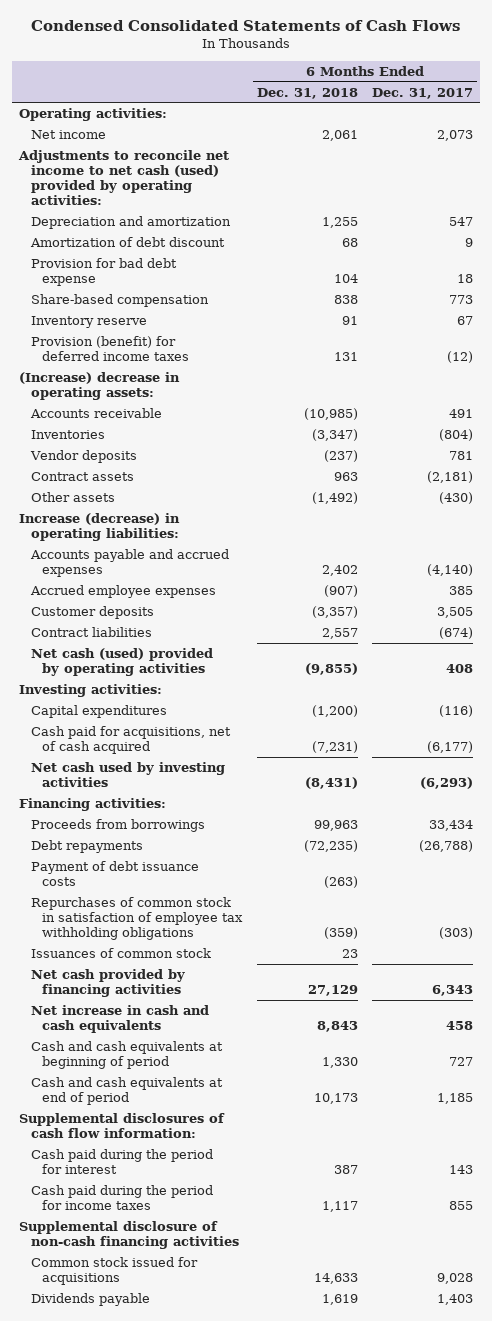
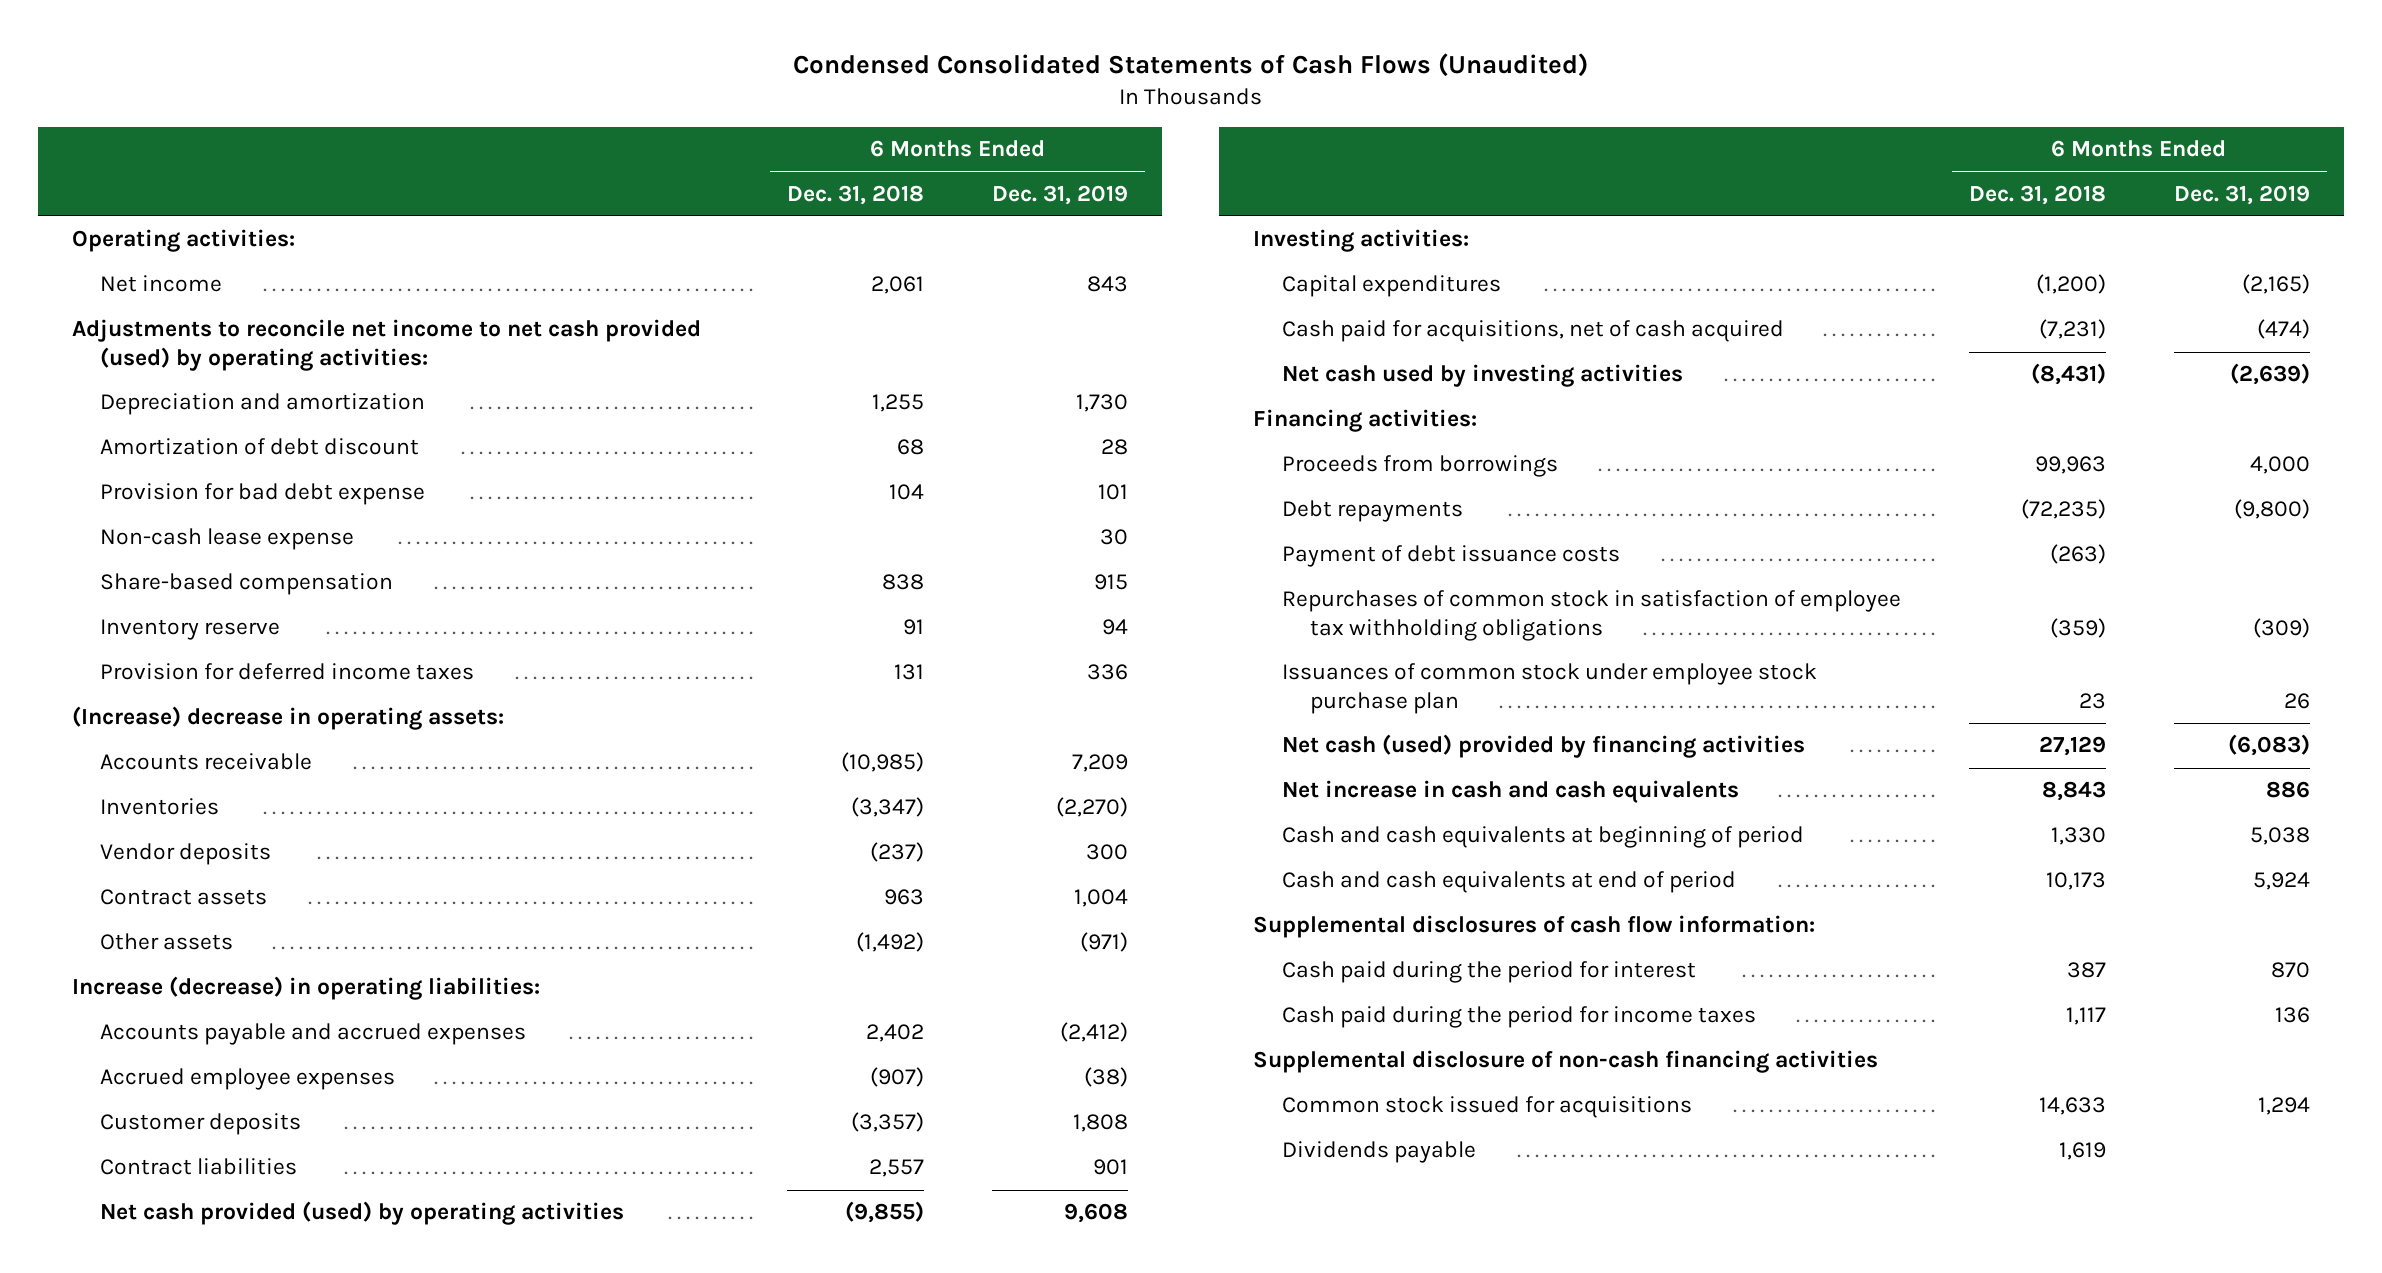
- Condensed Consolidated Statements of Cash Flows
+ Condensed Consolidated Statements of Cash Flows (Unaudited)
- | 6 Months Ended Dec. 31, 2018 | 6 Months Ended Dec. 31, 2017
+ | 6 Months Ended Dec. 31, 2018 | 6 Months Ended Dec. 31, 2019
- Adjustments to reconcile net income to net cash (used) provided by operating activities:
+ Adjustments to reconcile net income to net cash provided (used) by operating activities:
+ Non-cash lease expense | | 30
- Provision (benefit) for deferred income taxes | 131 | (12)
+ Provision for deferred income taxes | 131 | 336
- Net cash (used) provided by operating activities | (9,855) | 408
+ Net cash provided (used) by operating activities | (9,855) | 9,608
- Issuances of common stock | 23 |
- Net cash provided by financing activities | 27,129 | 6,343
+ Issuances of common stock under employee stock purchase plan | 23 | 26
+ Net cash (used) provided by financing activities | 27,129 | (6,083)

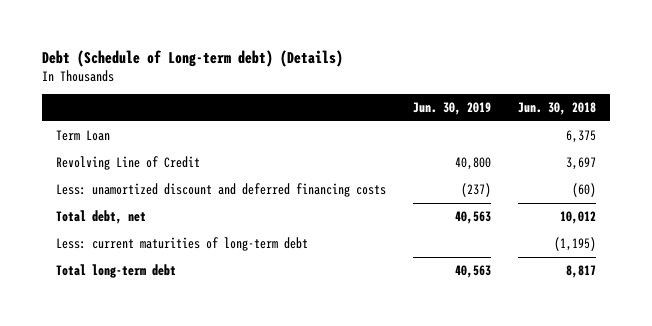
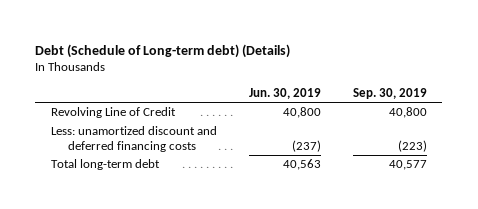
- | Jun. 30, 2019 | Jun. 30, 2018
+ | Jun. 30, 2019 | Sep. 30, 2019
- Term Loan | | 6,375
- Total debt, net | 40,563 | 10,012
- Less: current maturities of long-term debt | | (1,195)

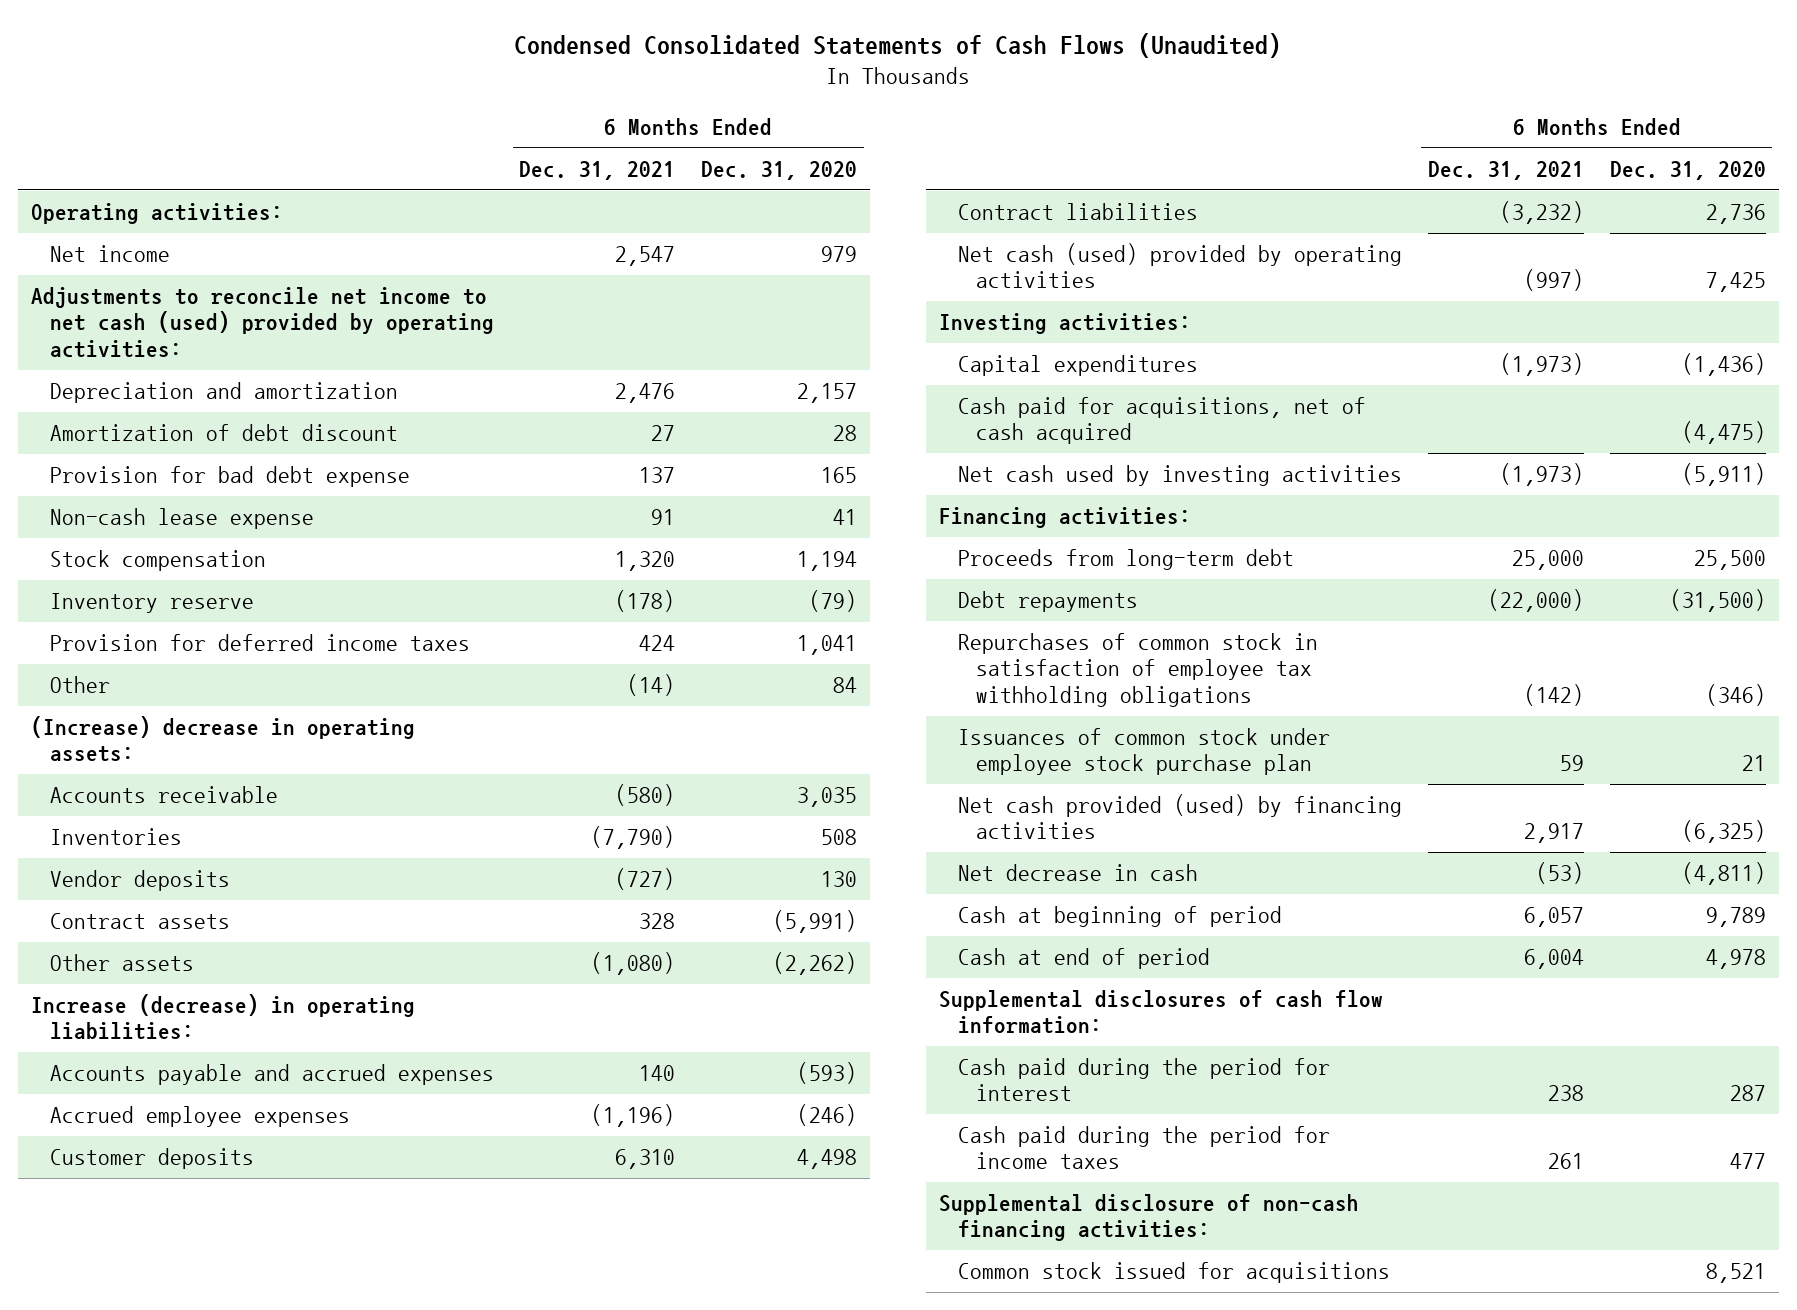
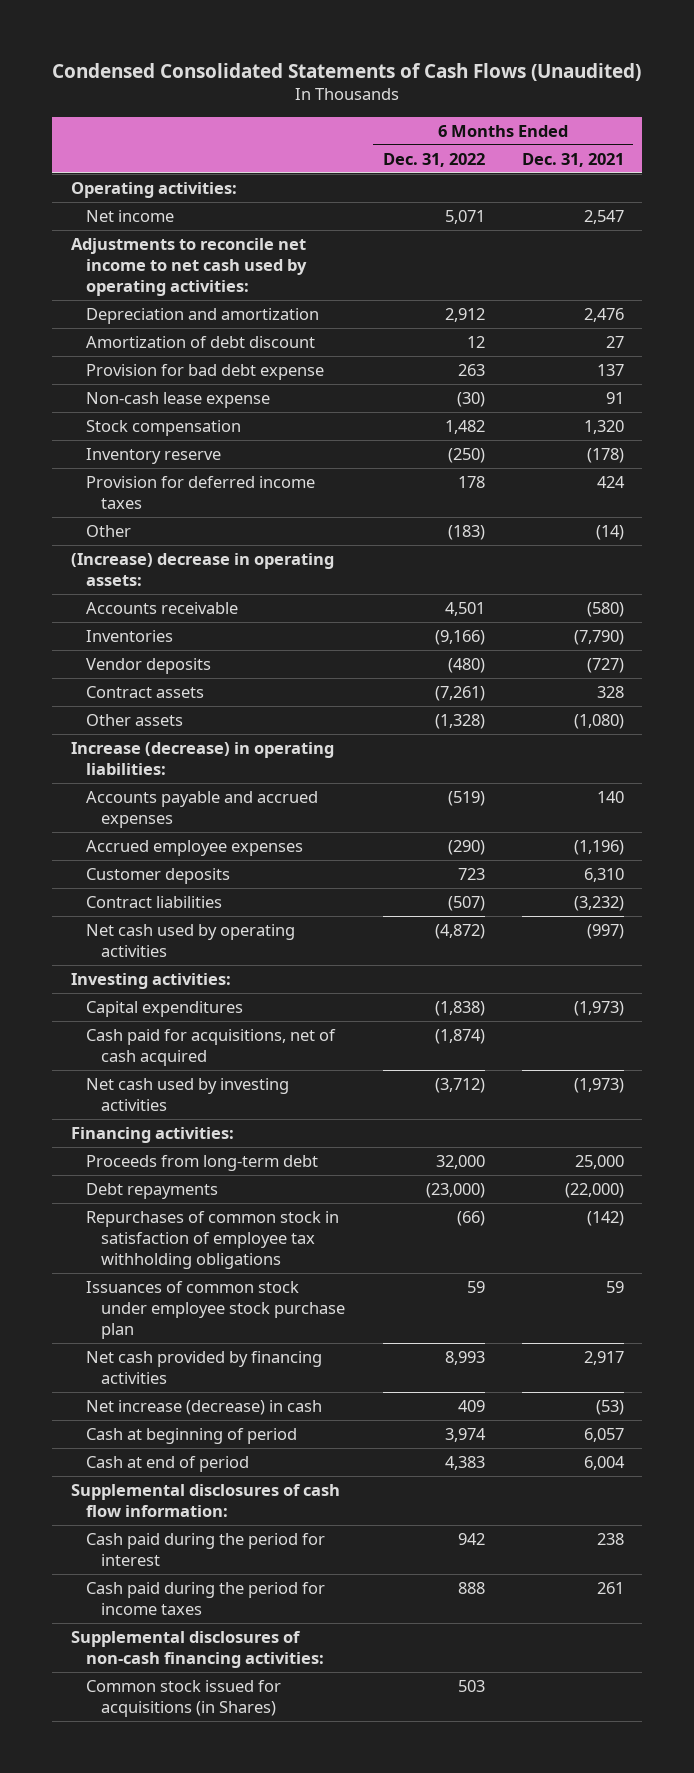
- | 6 Months Ended Dec. 31, 2021 | 6 Months Ended Dec. 31, 2020
+ | 6 Months Ended Dec. 31, 2022 | 6 Months Ended Dec. 31, 2021
- Adjustments to reconcile net income to net cash (used) provided by operating activities:
+ Adjustments to reconcile net income to net cash used by operating activities:
- Net cash (used) provided by operating activities | (997) | 7,425
+ Net cash used by operating activities | (4,872) | (997)
- Net cash provided (used) by financing activities | 2,917 | (6,325)
- Net decrease in cash | (53) | (4,811)
+ Net cash provided by financing activities | 8,993 | 2,917
+ Net increase (decrease) in cash | 409 | (53)
- Supplemental disclosure of non-cash financing activities:
- Common stock issued for acquisitions | | 8,521
+ Supplemental disclosures of non-cash financing activities:
+ Common stock issued for acquisitions (in Shares) | 503 |

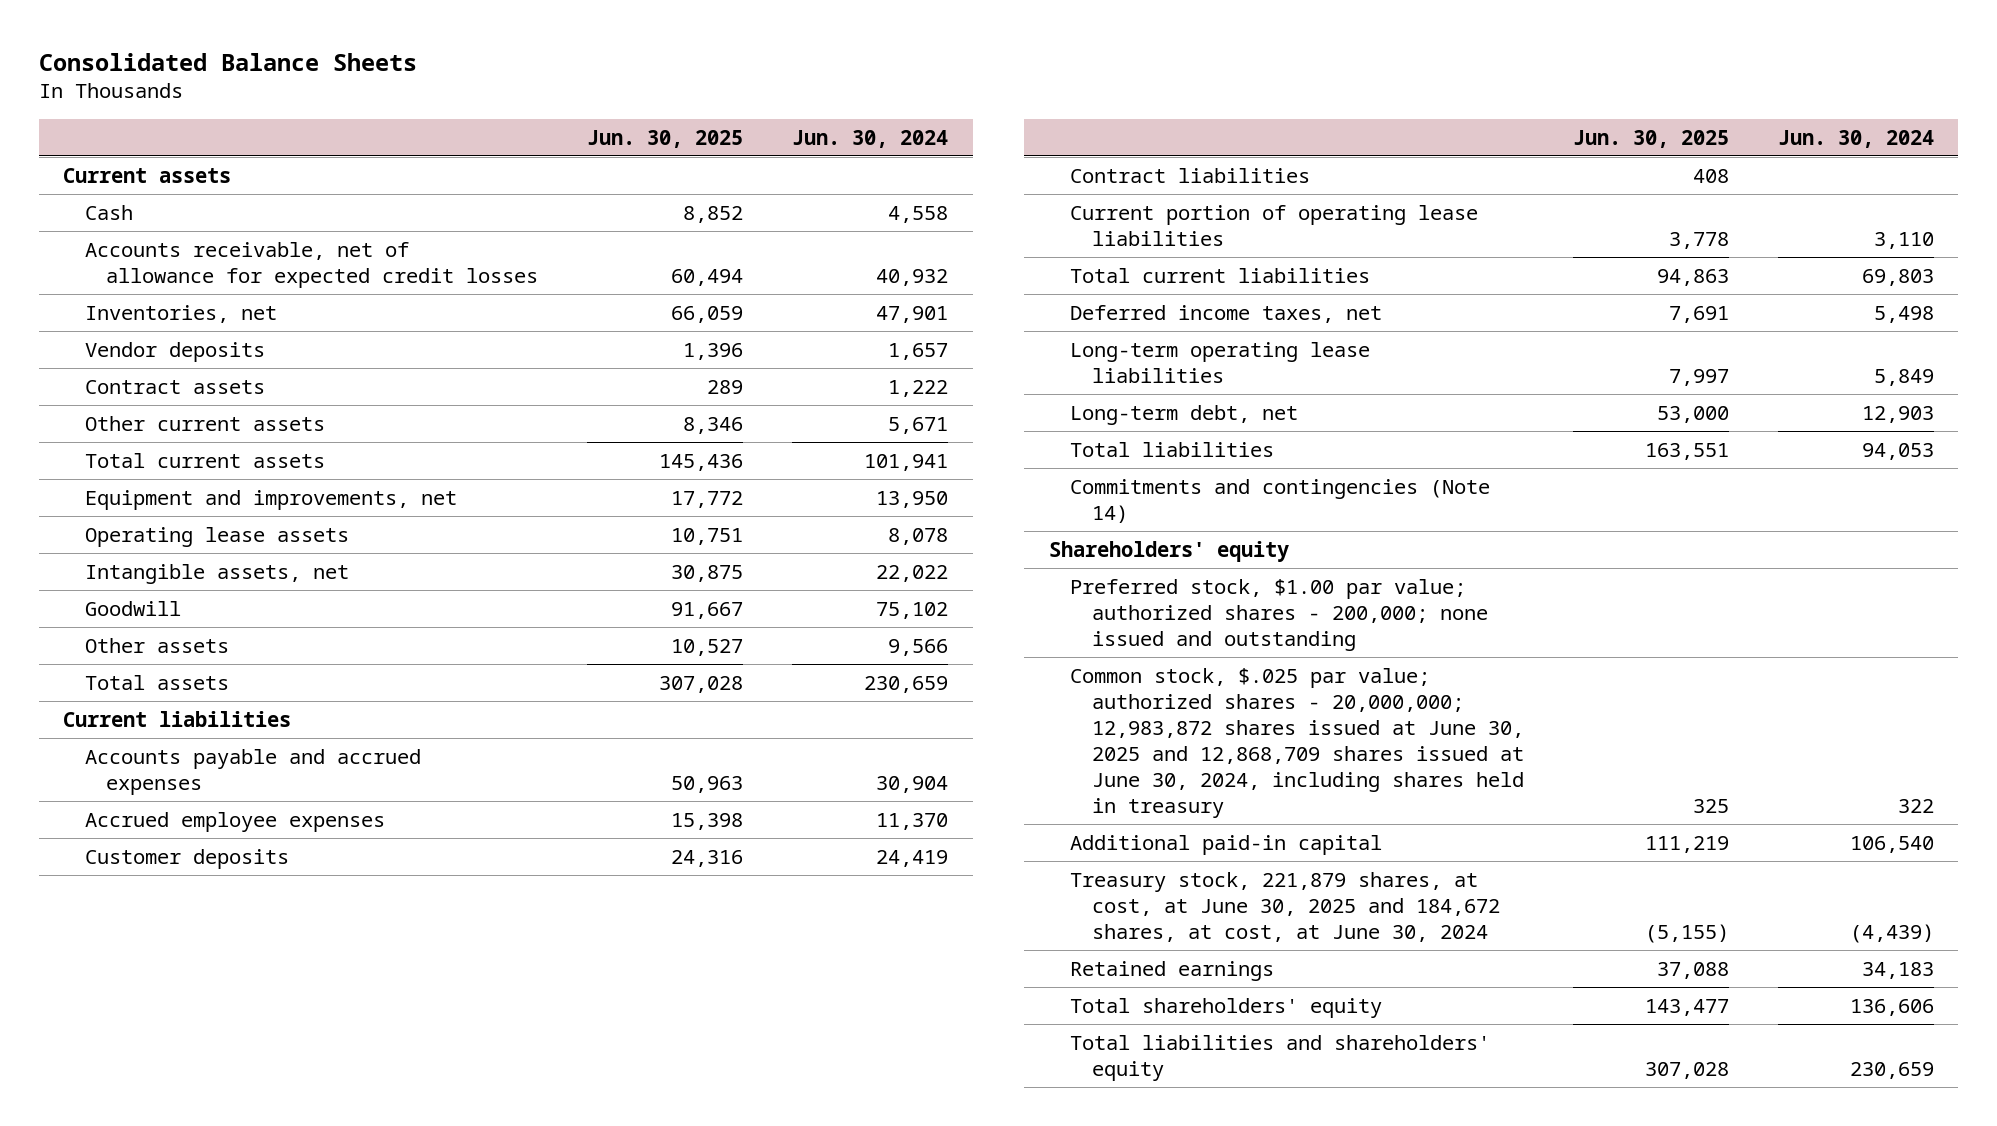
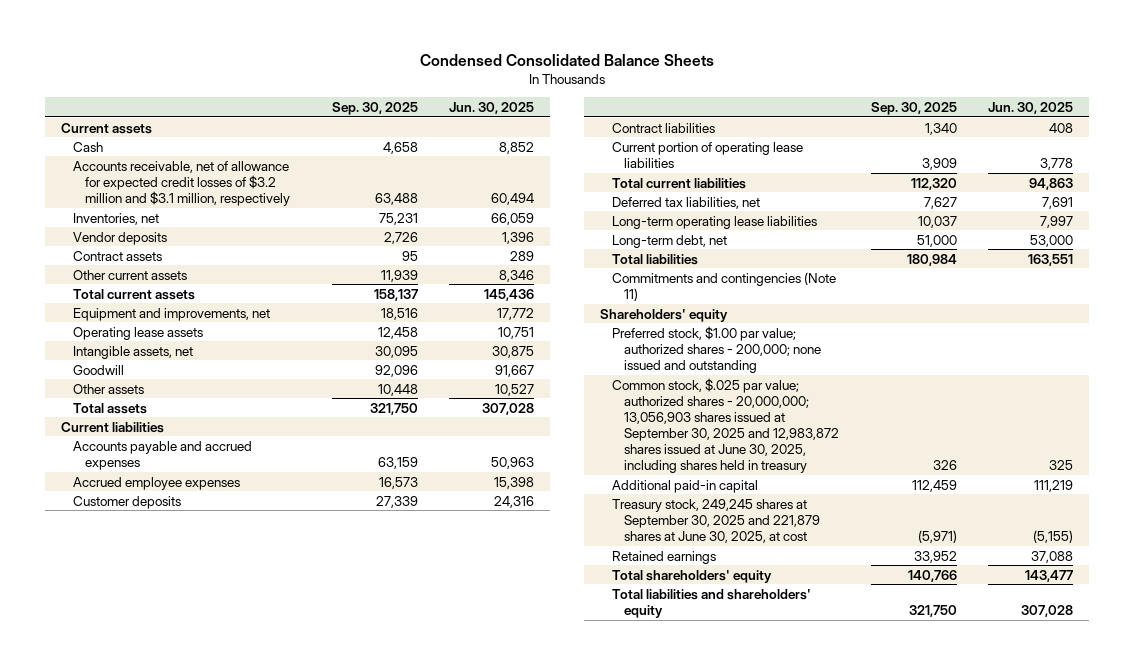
- Consolidated Balance Sheets
+ Condensed Consolidated Balance Sheets
- | Jun. 30, 2025 | Jun. 30, 2024
+ | Sep. 30, 2025 | Jun. 30, 2025
- Accounts receivable, net of allowance for expected credit losses | 60,494 | 40,932
+ Accounts receivable, net of allowance for expected credit losses of $3.2 million and $3.1 million, respectively | 63,488 | 60,494
- Deferred income taxes, net | 7,691 | 5,498
+ Deferred tax liabilities, net | 7,627 | 7,691
- Commitments and contingencies (Note 14)
+ Commitments and contingencies (Note 11)
- Common stock, $.025 par value; authorized shares - 20,000,000; 12,983,872 shares issued at June 30, 2025 and 12,868,709 shares issued at June 30, 2024, including shares held in treasury | 325 | 322
+ Common stock, $.025 par value; authorized shares - 20,000,000; 13,056,903 shares issued at September 30, 2025 and 12,983,872 shares issued at June 30, 2025, including shares held in treasury | 326 | 325
- Treasury stock, 221,879 shares, at cost, at June 30, 2025 and 184,672 shares, at cost, at June 30, 2024 | (5,155) | (4,439)
+ Treasury stock, 249,245 shares at September 30, 2025 and 221,879 shares at June 30, 2025, at cost | (5,971) | (5,155)

